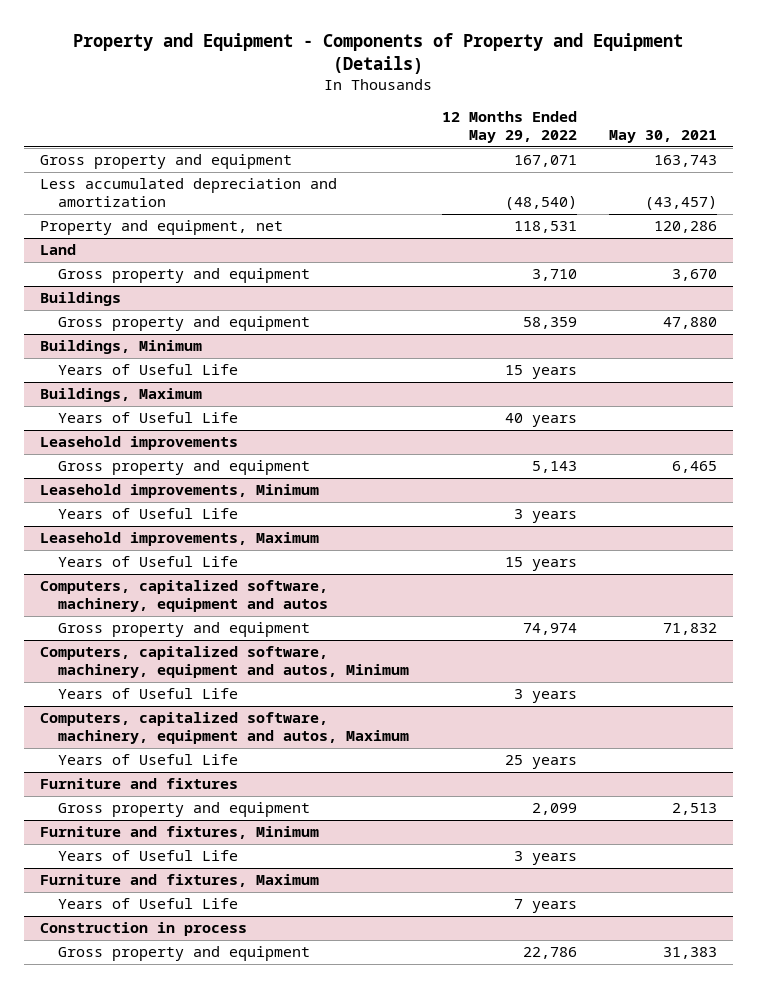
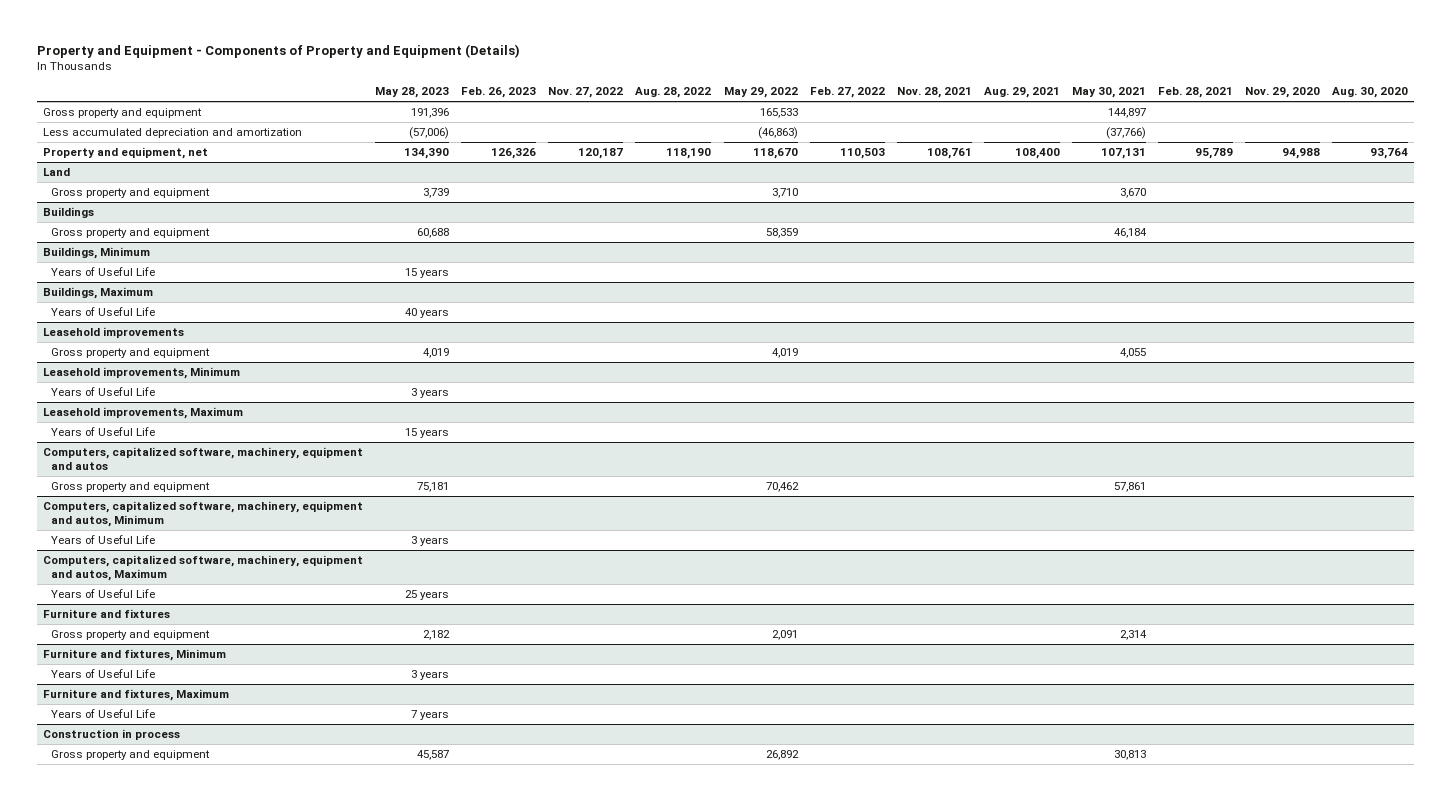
- | 12 Months Ended May 29, 2022 | May 30, 2021
+ | May 28, 2023 | Feb. 26, 2023 | Nov. 27, 2022 | Aug. 28, 2022 | May 29, 2022 | Feb. 27, 2022 | Nov. 28, 2021 | Aug. 29, 2021 | May 30, 2021 | Feb. 28, 2021 | Nov. 29, 2020 | Aug. 30, 2020
- Gross property and equipment | 167,071 | 163,743
- Less accumulated depreciation and amortization | (48,540) | (43,457)
- Property and equipment, net | 118,531 | 120,286
+ Gross property and equipment | 191,396 | | | | 165,533 | | | | 144,897 | | |
+ Less accumulated depreciation and amortization | (57,006) | | | | (46,863) | | | | (37,766) | | |
+ Property and equipment, net | 134,390 | 126,326 | 120,187 | 118,190 | 118,670 | 110,503 | 108,761 | 108,400 | 107,131 | 95,789 | 94,988 | 93,764
@ Buildings
- Gross property and equipment | 58,359 | 47,880
+ Gross property and equipment | 60,688 | | | | 58,359 | | | | 46,184 | | |
@ Leasehold improvements
- Gross property and equipment | 5,143 | 6,465
+ Gross property and equipment | 4,019 | | | | 4,019 | | | | 4,055 | | |
@ Computers, capitalized software, machinery, equipment and autos
- Gross property and equipment | 74,974 | 71,832
+ Gross property and equipment | 75,181 | | | | 70,462 | | | | 57,861 | | |
@ Furniture and fixtures
- Gross property and equipment | 2,099 | 2,513
+ Gross property and equipment | 2,182 | | | | 2,091 | | | | 2,314 | | |
@ Construction in process
- Gross property and equipment | 22,786 | 31,383
+ Gross property and equipment | 45,587 | | | | 26,892 | | | | 30,813 | | |

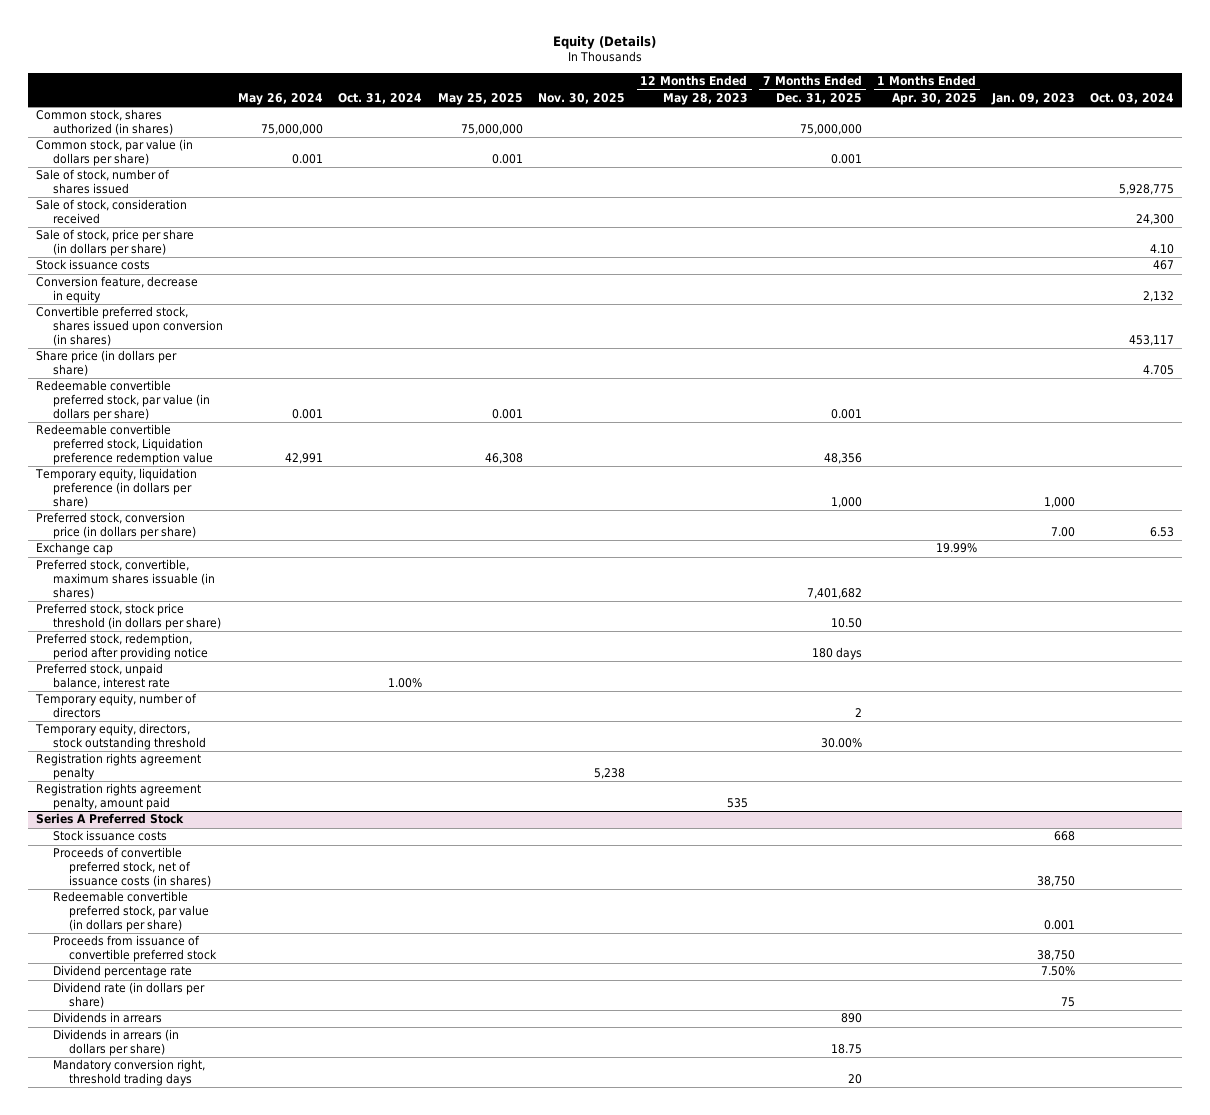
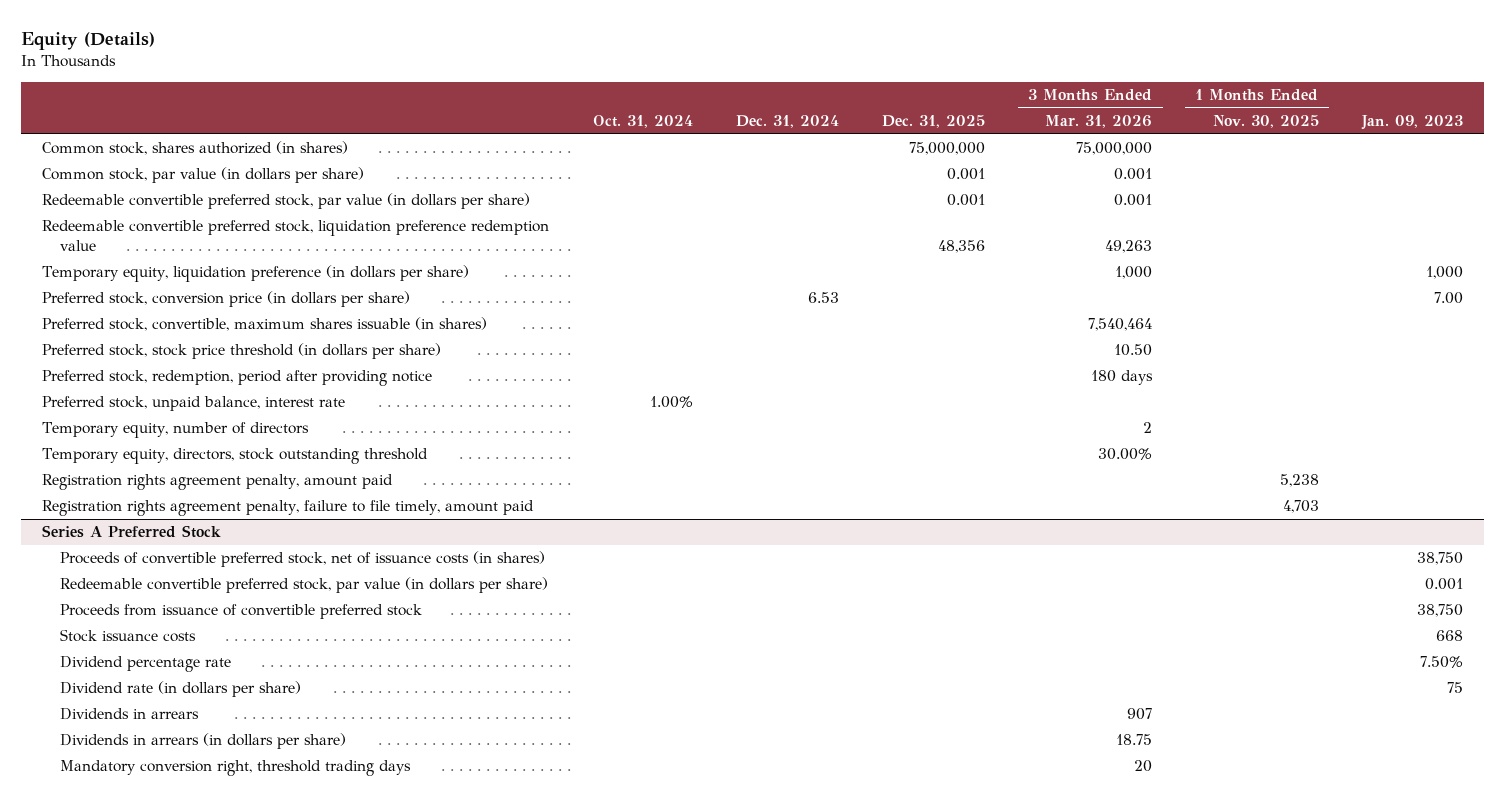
- | May 26, 2024 | Oct. 31, 2024 | May 25, 2025 | Nov. 30, 2025 | 12 Months Ended May 28, 2023 | 7 Months Ended Dec. 31, 2025 | 1 Months Ended Apr. 30, 2025 | Jan. 09, 2023 | Oct. 03, 2024
+ | Oct. 31, 2024 | Dec. 31, 2024 | Dec. 31, 2025 | 3 Months Ended Mar. 31, 2026 | 1 Months Ended Nov. 30, 2025 | Jan. 09, 2023
- Sale of stock, number of shares issued | | | | | | | | | 5,928,775
- Sale of stock, consideration received | | | | | | | | | 24,300
- Sale of stock, price per share (in dollars per share) | | | | | | | | | 4.10
- Stock issuance costs | | | | | | | | | 467
- Conversion feature, decrease in equity | | | | | | | | | 2,132
- Convertible preferred stock, shares issued upon conversion (in shares) | | | | | | | | | 453,117
- Share price (in dollars per share) | | | | | | | | | 4.705
- Redeemable convertible preferred stock, Liquidation preference redemption value | 42,991 | | 46,308 | | | 48,356 | | |
+ Redeemable convertible preferred stock, liquidation preference redemption value | | | 48,356 | 49,263 | |
- Exchange cap | | | | | | | 19.99% | |
- Registration rights agreement penalty | | | | 5,238 | | | | |
+ Registration rights agreement penalty, failure to file timely, amount paid | | | | | 4,703 |
@ Series A Preferred Stock
moved down: Stock issuance costs | | | | | | 668

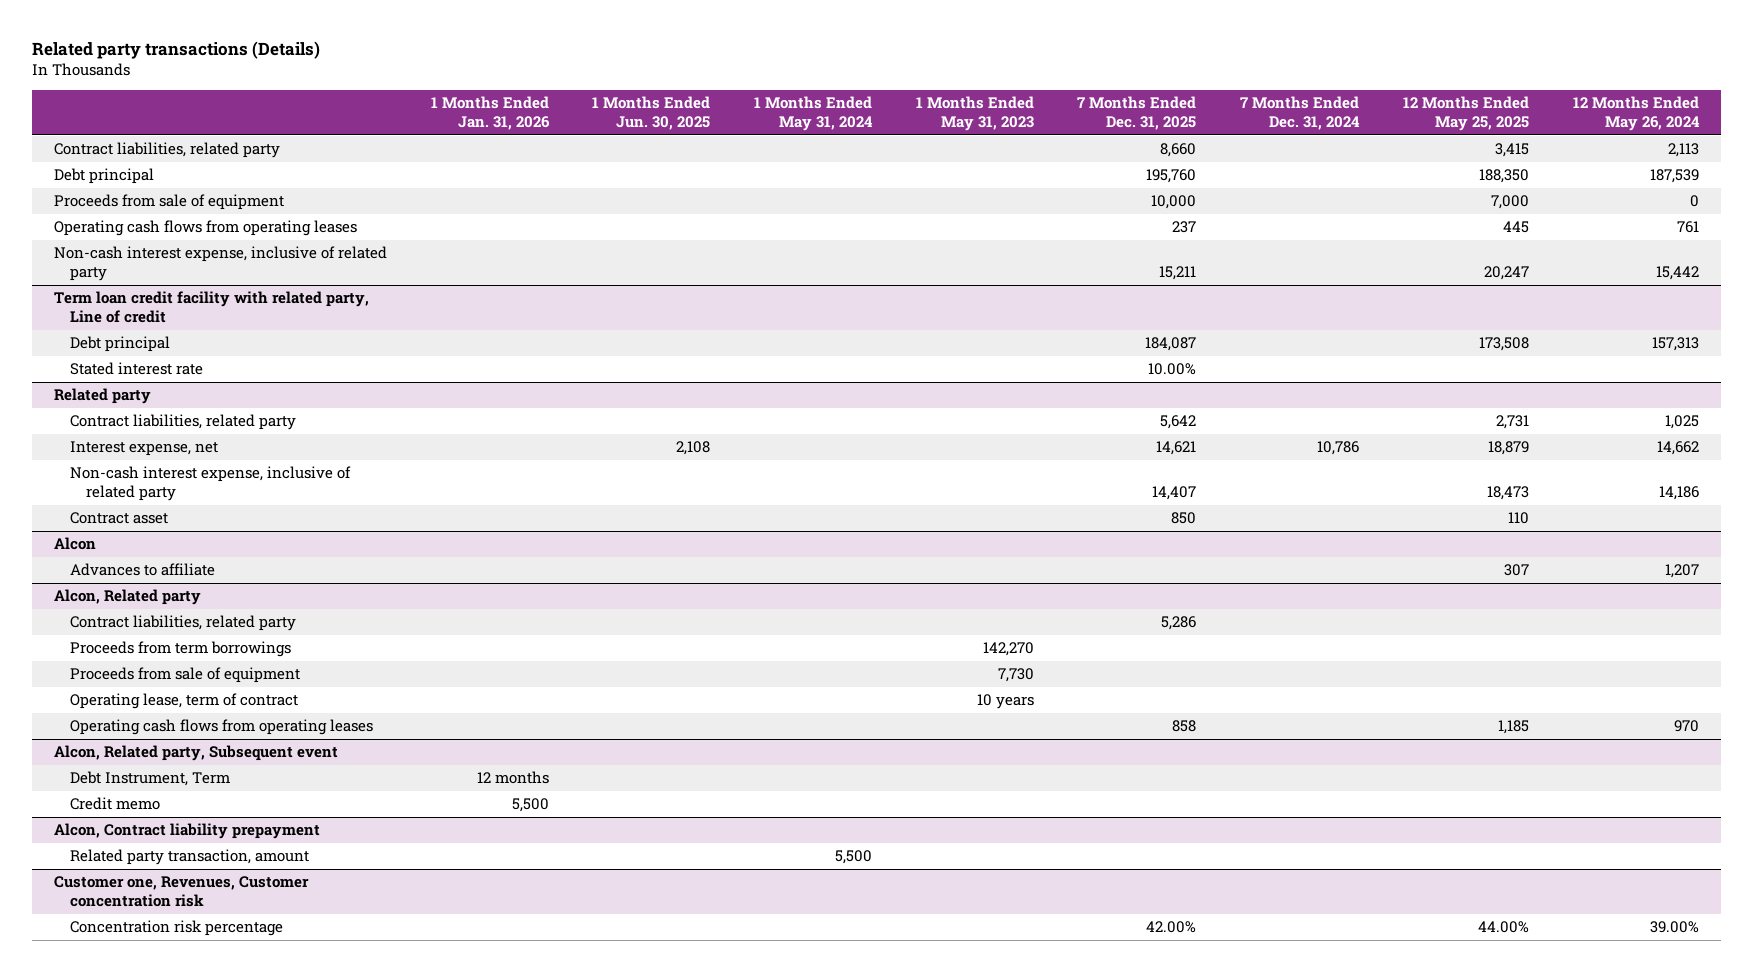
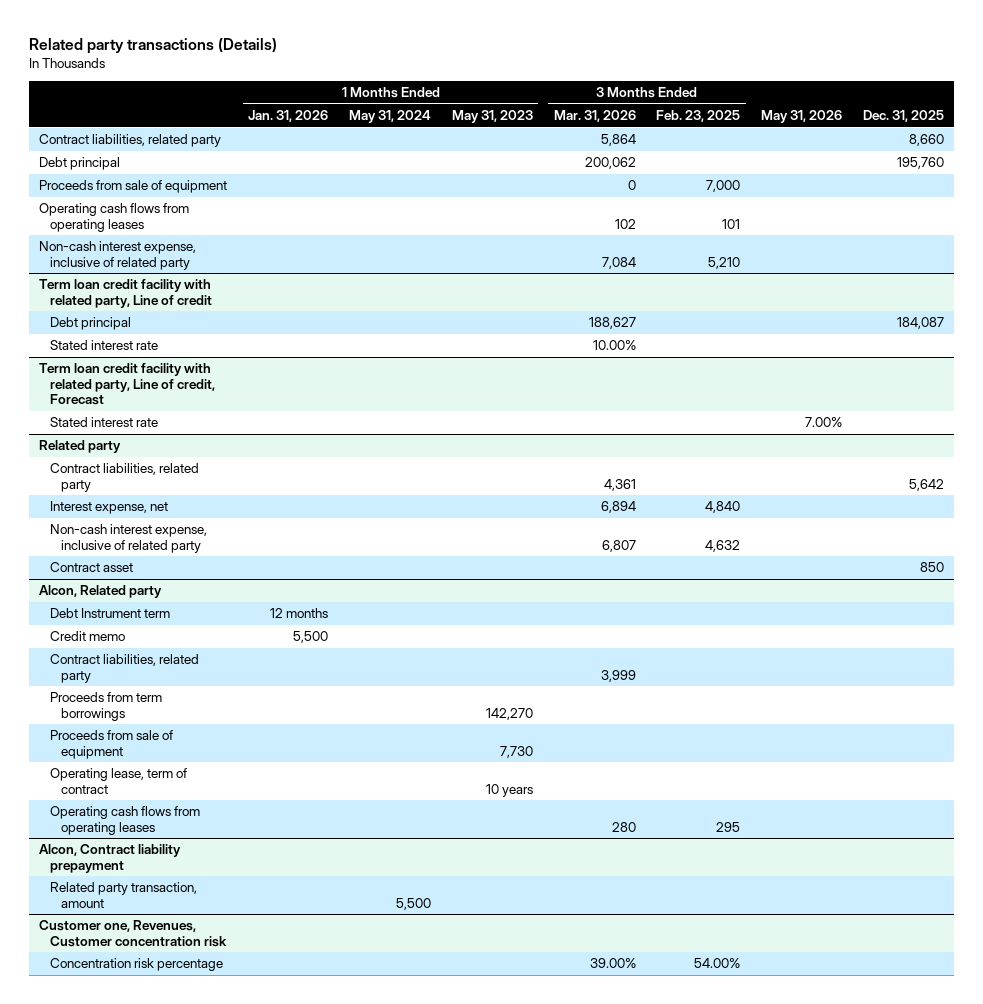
- | 1 Months Ended Jan. 31, 2026 | 1 Months Ended Jun. 30, 2025 | 1 Months Ended May 31, 2024 | 1 Months Ended May 31, 2023 | 7 Months Ended Dec. 31, 2025 | 7 Months Ended Dec. 31, 2024 | 12 Months Ended May 25, 2025 | 12 Months Ended May 26, 2024
+ | 1 Months Ended Jan. 31, 2026 | 1 Months Ended May 31, 2024 | 1 Months Ended May 31, 2023 | 3 Months Ended Mar. 31, 2026 | 3 Months Ended Feb. 23, 2025 | May 31, 2026 | Dec. 31, 2025
+ Term loan credit facility with related party, Line of credit, Forecast
+ Stated interest rate | | | | | | 7.00% |
- Alcon
- Advances to affiliate | | | | | | | 307 | 1,207
@ Alcon, Related party
+ Debt Instrument term | 12 months | | | | | |
+ Credit memo | 5,500 | | | | | |
- Alcon, Related party, Subsequent event
- Debt Instrument, Term | 12 months | | | | | | |
- Credit memo | 5,500 | | | | | | |

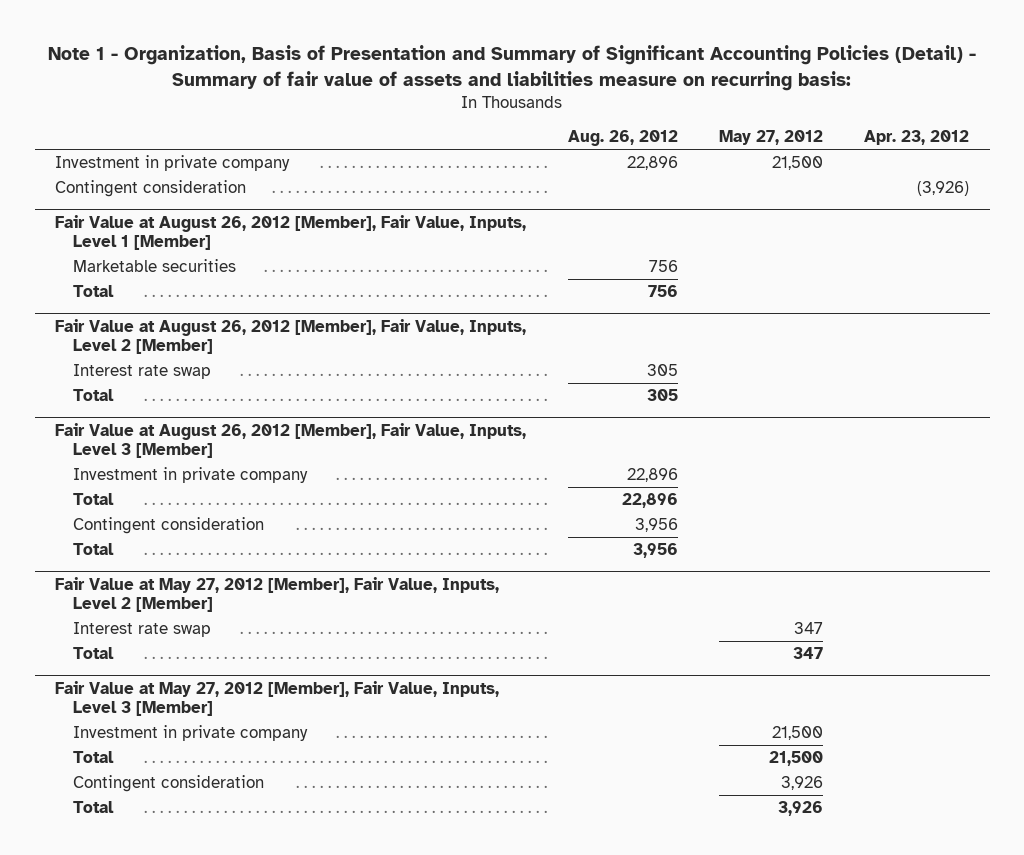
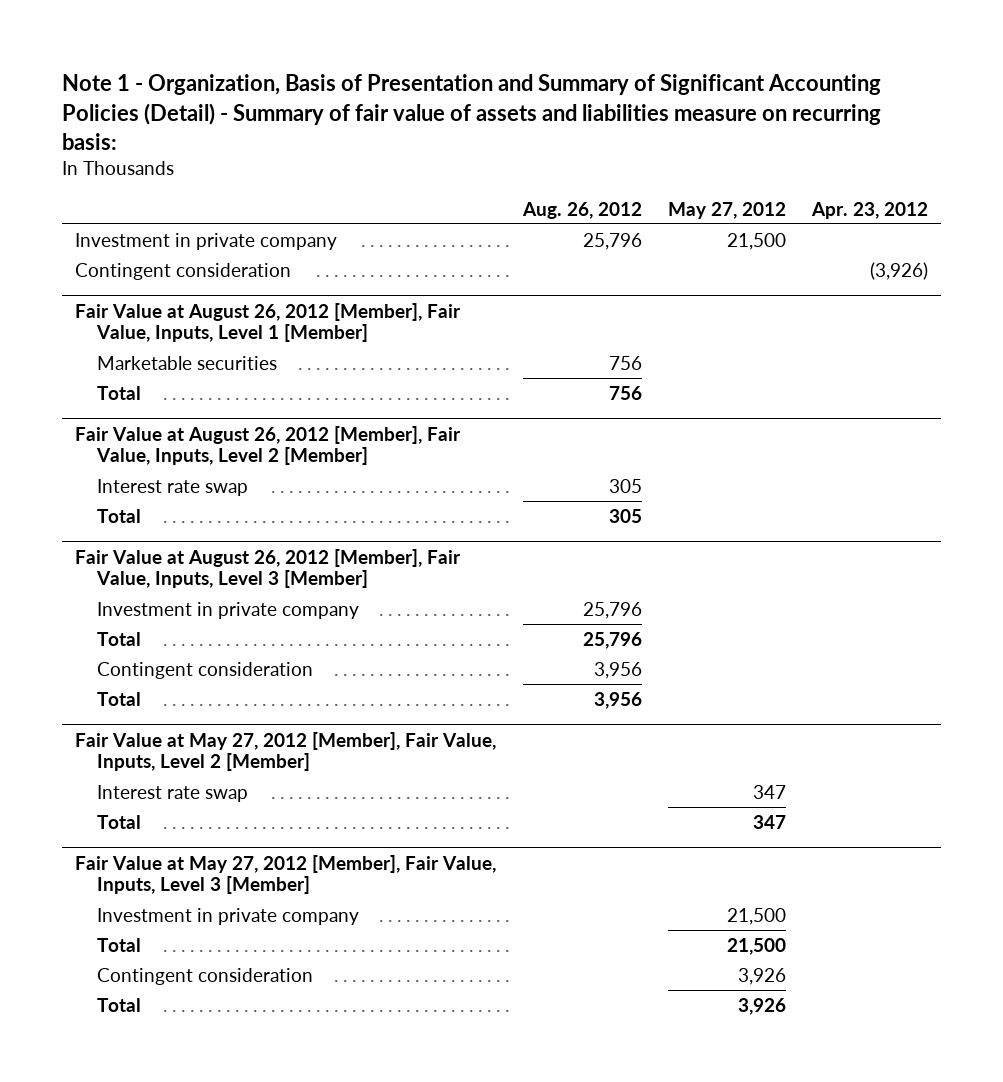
- Investment in private company | 22,896 | 21,500 |
+ Investment in private company | 25,796 | 21,500 |
@ Fair Value at August 26, 2012 [Member], Fair Value, Inputs, Level 3 [Member]
- Investment in private company | 22,896 | |
- Total | 22,896 | |
+ Investment in private company | 25,796 | |
+ Total | 25,796 | |

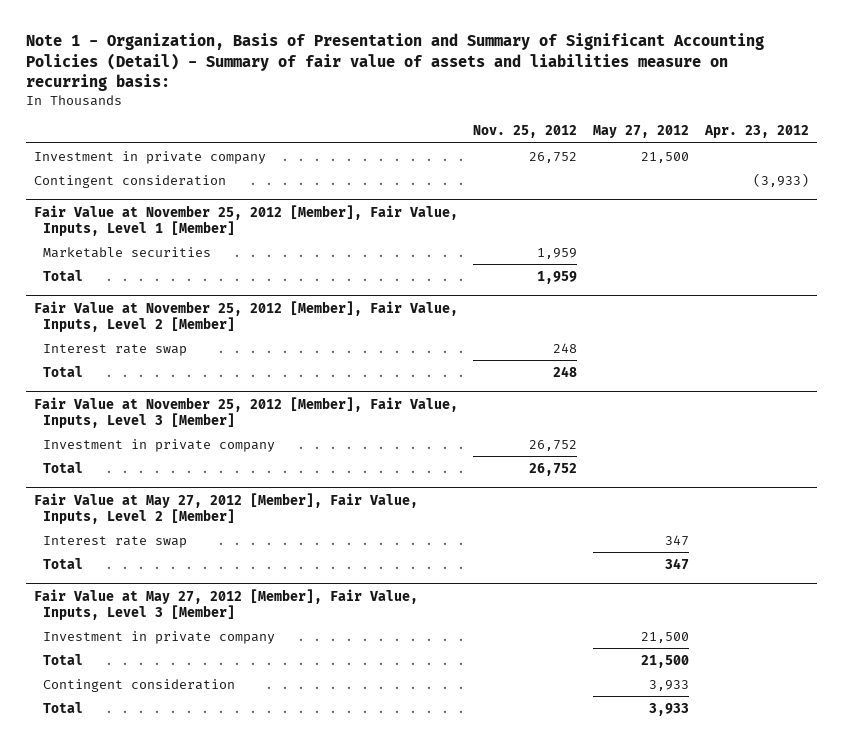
- | Aug. 26, 2012 | May 27, 2012 | Apr. 23, 2012
+ | Nov. 25, 2012 | May 27, 2012 | Apr. 23, 2012
- Contingent consideration | | | (3,926)
- Fair Value at August 26, 2012 [Member], Fair Value, Inputs, Level 1 [Member]
+ Contingent consideration | | | (3,933)
+ Fair Value at November 25, 2012 [Member], Fair Value, Inputs, Level 1 [Member]
- Fair Value at August 26, 2012 [Member], Fair Value, Inputs, Level 2 [Member]
+ Fair Value at November 25, 2012 [Member], Fair Value, Inputs, Level 2 [Member]
- Fair Value at August 26, 2012 [Member], Fair Value, Inputs, Level 3 [Member]
+ Fair Value at November 25, 2012 [Member], Fair Value, Inputs, Level 3 [Member]
- Contingent consideration | 3,956 | |
- Total | 3,956 | |
@ Fair Value at May 27, 2012 [Member], Fair Value, Inputs, Level 3 [Member]
- Contingent consideration | | 3,926 |
- Total | | 3,926 |
+ Contingent consideration | | 3,933 |
+ Total | | 3,933 |

